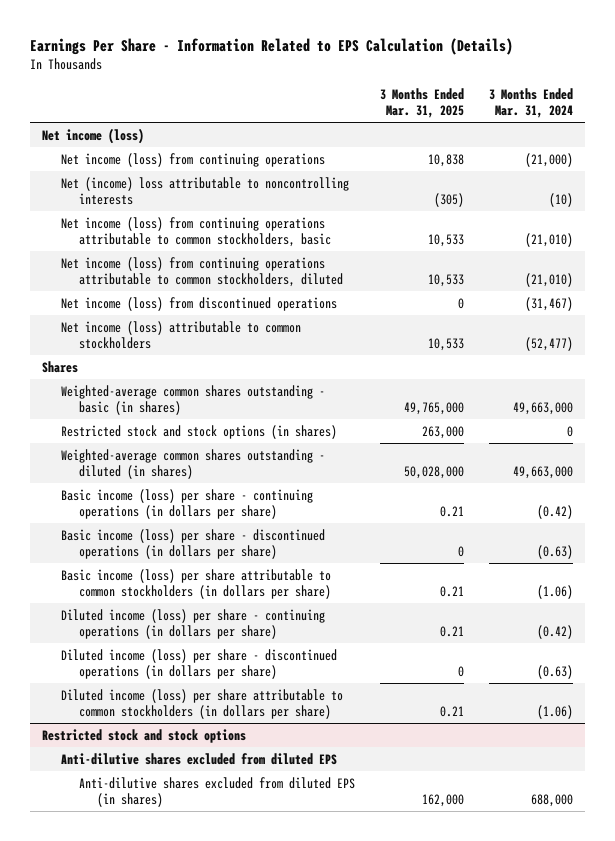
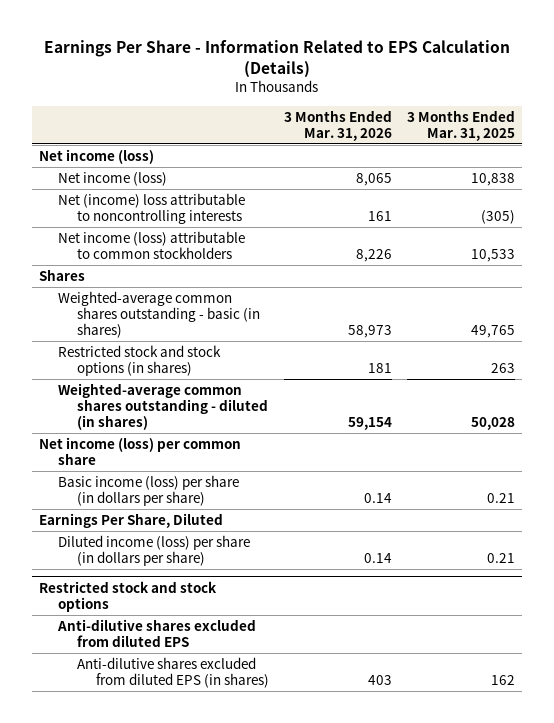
- | 3 Months Ended Mar. 31, 2025 | 3 Months Ended Mar. 31, 2024
+ | 3 Months Ended Mar. 31, 2026 | 3 Months Ended Mar. 31, 2025
- Net income (loss) from continuing operations | 10,838 | (21,000)
+ Net income (loss) | 8,065 | 10,838
- Net income (loss) from continuing operations attributable to common stockholders, basic | 10,533 | (21,010)
- Net income (loss) from continuing operations attributable to common stockholders, diluted | 10,533 | (21,010)
- Net income (loss) from discontinued operations | 0 | (31,467)
- Weighted-average common shares outstanding - basic (in shares) | 49,765,000 | 49,663,000
- Restricted stock and stock options (in shares) | 263,000 | 0
- Weighted-average common shares outstanding - diluted (in shares) | 50,028,000 | 49,663,000
- Basic income (loss) per share - continuing operations (in dollars per share) | 0.21 | (0.42)
- Basic income (loss) per share - discontinued operations (in dollars per share) | 0 | (0.63)
- Basic income (loss) per share attributable to common stockholders (in dollars per share) | 0.21 | (1.06)
- Diluted income (loss) per share - continuing operations (in dollars per share) | 0.21 | (0.42)
- Diluted income (loss) per share - discontinued operations (in dollars per share) | 0 | (0.63)
- Diluted income (loss) per share attributable to common stockholders (in dollars per share) | 0.21 | (1.06)
+ Weighted-average common shares outstanding - basic (in shares) | 58,973 | 49,765
+ Restricted stock and stock options (in shares) | 181 | 263
+ Weighted-average common shares outstanding - diluted (in shares) | 59,154 | 50,028
+ Net income (loss) per common share
+ Basic income (loss) per share (in dollars per share) | 0.14 | 0.21
+ Earnings Per Share, Diluted
+ Diluted income (loss) per share (in dollars per share) | 0.14 | 0.21
@ Restricted stock and stock options
- Anti-dilutive shares excluded from diluted EPS (in shares) | 162,000 | 688,000
+ Anti-dilutive shares excluded from diluted EPS (in shares) | 403 | 162

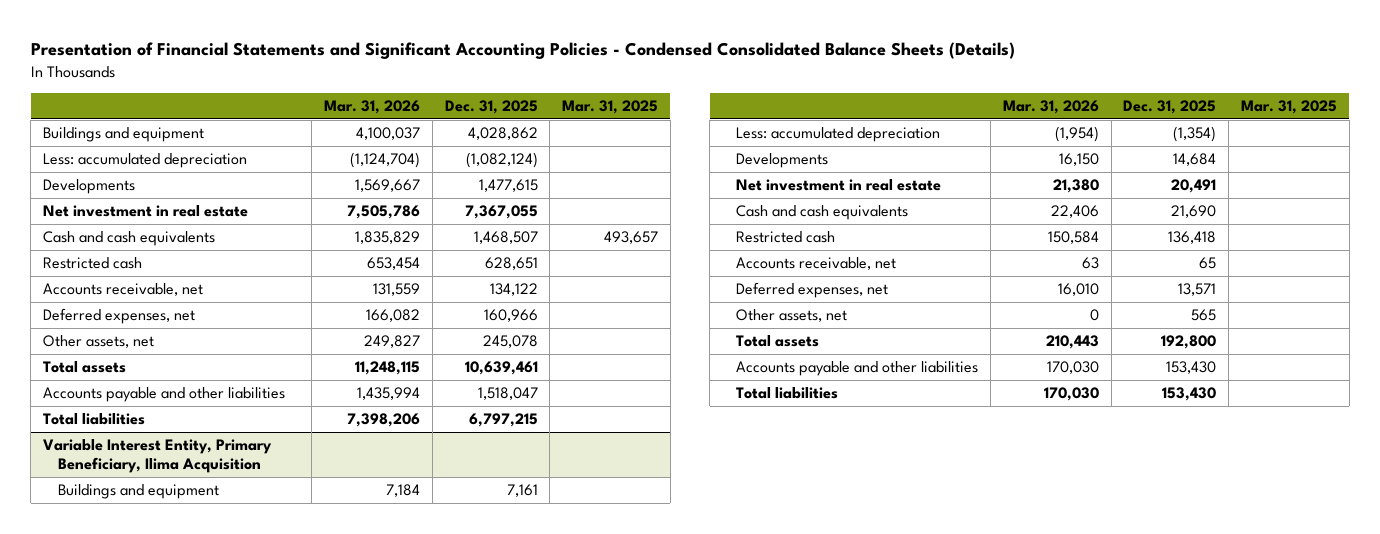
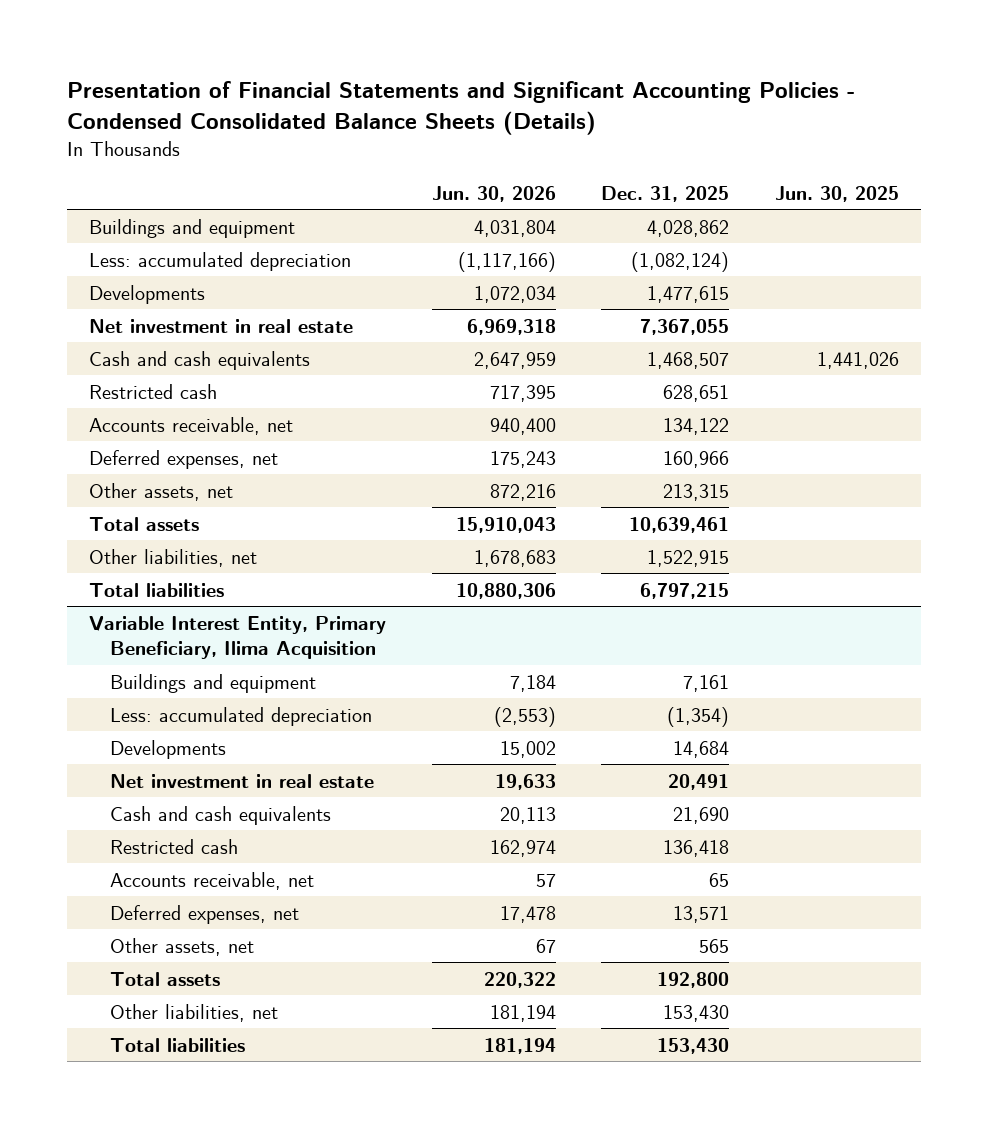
- | Mar. 31, 2026 | Dec. 31, 2025 | Mar. 31, 2025
+ | Jun. 30, 2026 | Dec. 31, 2025 | Jun. 30, 2025
- Other assets, net | 249,827 | 245,078 |
+ Other assets, net | 872,216 | 213,315 |
- Accounts payable and other liabilities | 1,435,994 | 1,518,047 |
+ Other liabilities, net | 1,678,683 | 1,522,915 |
@ Variable Interest Entity, Primary Beneficiary, Ilima Acquisition
- Accounts payable and other liabilities | 170,030 | 153,430 |
+ Other liabilities, net | 181,194 | 153,430 |

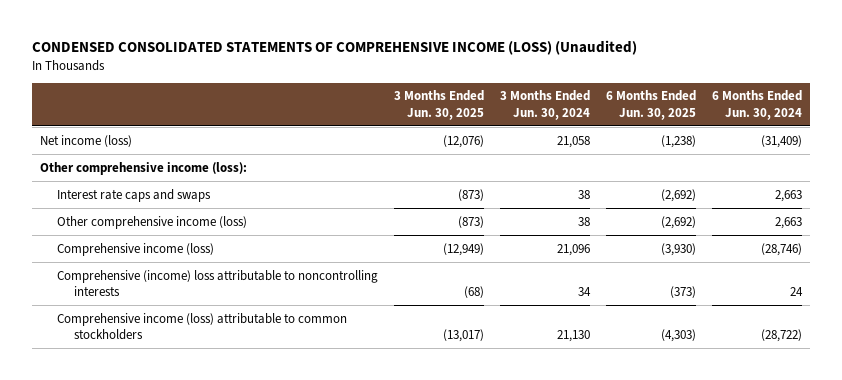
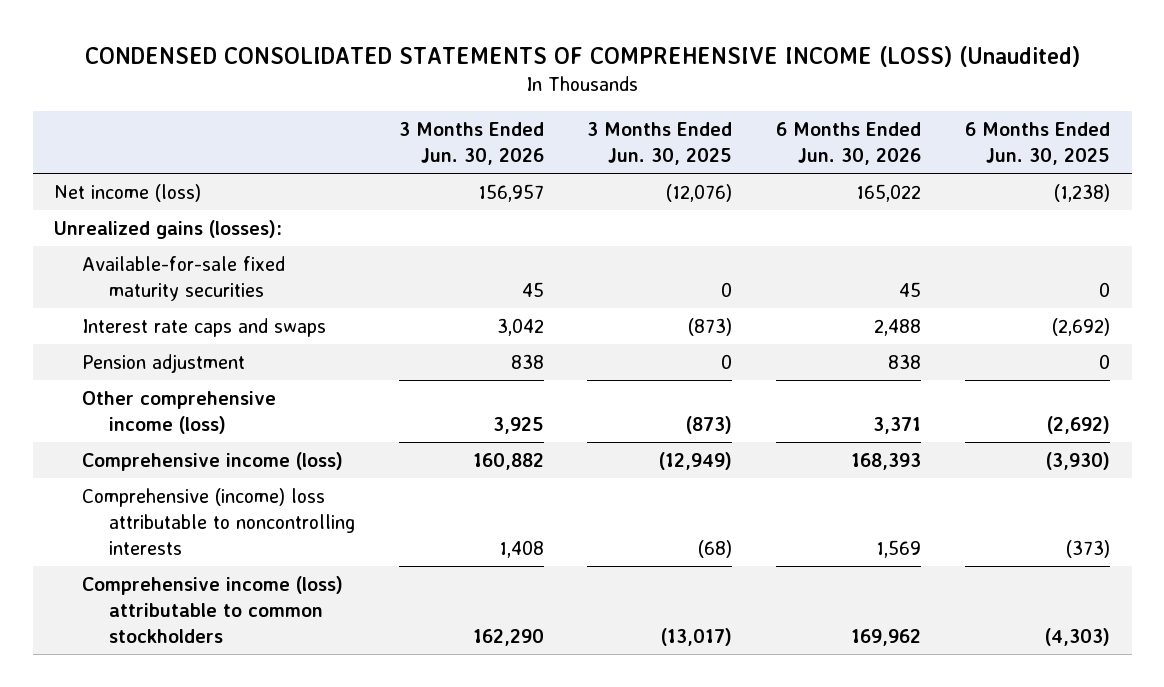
- | 3 Months Ended Jun. 30, 2025 | 3 Months Ended Jun. 30, 2024 | 6 Months Ended Jun. 30, 2025 | 6 Months Ended Jun. 30, 2024
+ | 3 Months Ended Jun. 30, 2026 | 3 Months Ended Jun. 30, 2025 | 6 Months Ended Jun. 30, 2026 | 6 Months Ended Jun. 30, 2025
- Other comprehensive income (loss):
+ Unrealized gains (losses):
+ Available-for-sale fixed maturity securities | 45 | 0 | 45 | 0
+ Pension adjustment | 838 | 0 | 838 | 0

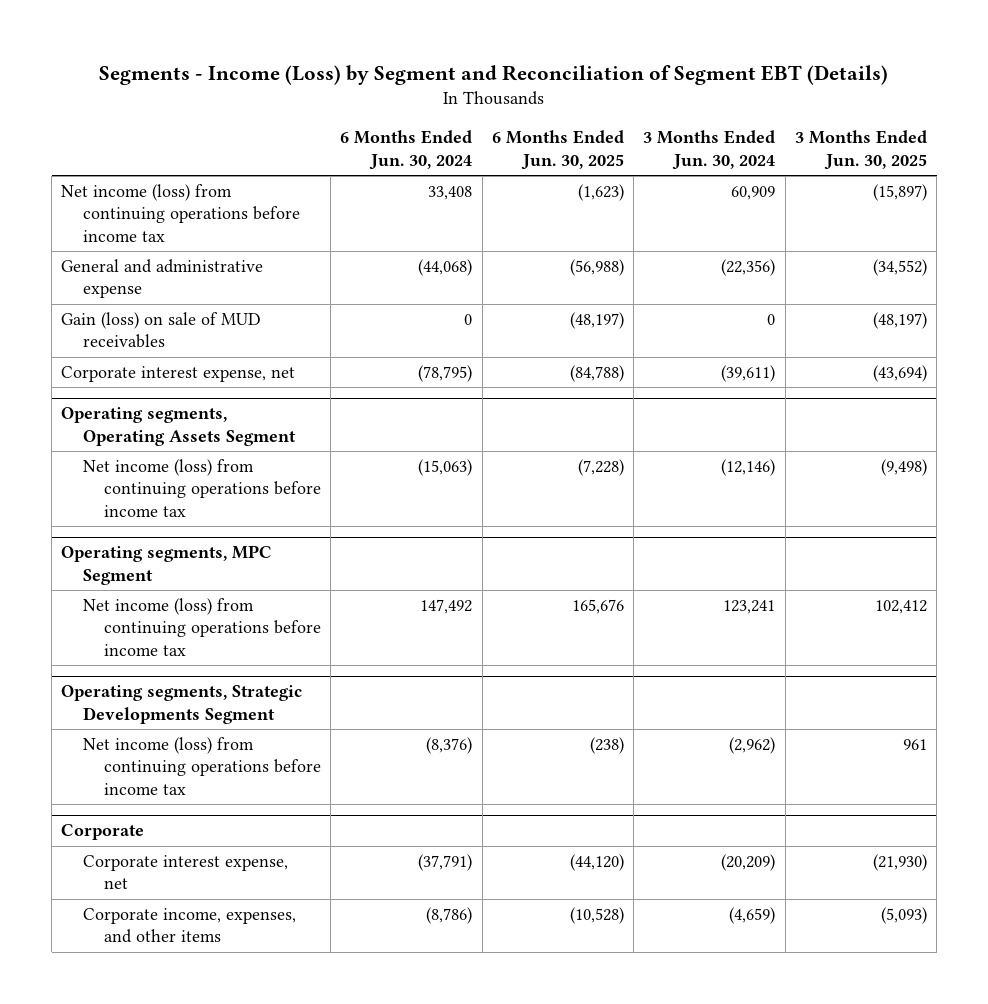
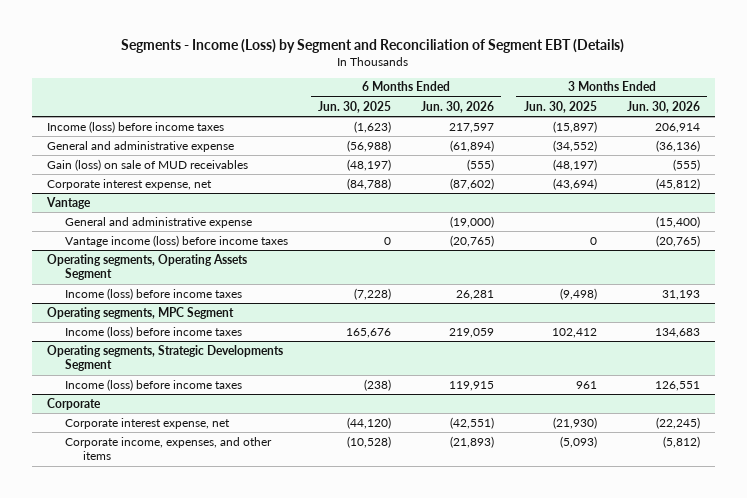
- | 6 Months Ended Jun. 30, 2024 | 6 Months Ended Jun. 30, 2025 | 3 Months Ended Jun. 30, 2024 | 3 Months Ended Jun. 30, 2025
+ | 6 Months Ended Jun. 30, 2025 | 6 Months Ended Jun. 30, 2026 | 3 Months Ended Jun. 30, 2025 | 3 Months Ended Jun. 30, 2026
- Net income (loss) from continuing operations before income tax | 33,408 | (1,623) | 60,909 | (15,897)
+ Income (loss) before income taxes | (1,623) | 217,597 | (15,897) | 206,914
+ Vantage
+ General and administrative expense | | (19,000) | | (15,400)
+ Vantage income (loss) before income taxes | 0 | (20,765) | 0 | (20,765)
@ Operating segments, Operating Assets Segment
- Net income (loss) from continuing operations before income tax | (15,063) | (7,228) | (12,146) | (9,498)
+ Income (loss) before income taxes | (7,228) | 26,281 | (9,498) | 31,193
@ Operating segments, MPC Segment
- Net income (loss) from continuing operations before income tax | 147,492 | 165,676 | 123,241 | 102,412
+ Income (loss) before income taxes | 165,676 | 219,059 | 102,412 | 134,683
@ Operating segments, Strategic Developments Segment
- Net income (loss) from continuing operations before income tax | (8,376) | (238) | (2,962) | 961
+ Income (loss) before income taxes | (238) | 119,915 | 961 | 126,551

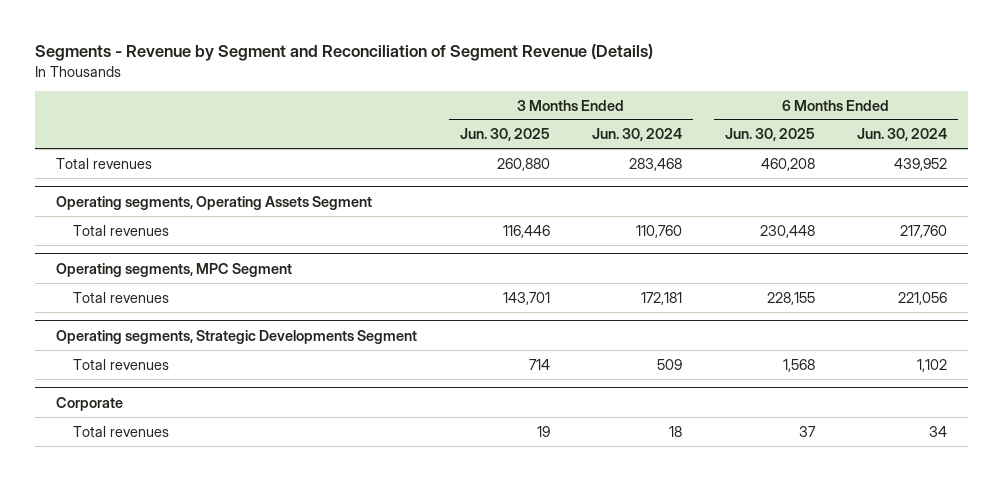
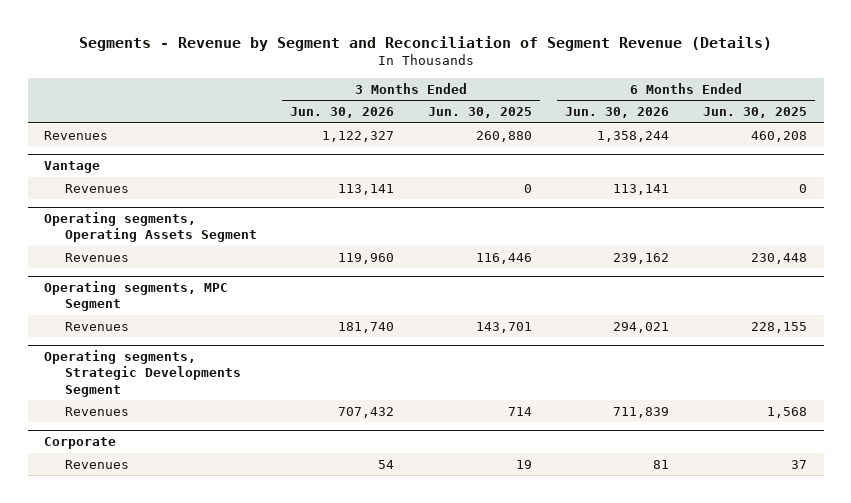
- | 3 Months Ended Jun. 30, 2025 | 3 Months Ended Jun. 30, 2024 | 6 Months Ended Jun. 30, 2025 | 6 Months Ended Jun. 30, 2024
+ | 3 Months Ended Jun. 30, 2026 | 3 Months Ended Jun. 30, 2025 | 6 Months Ended Jun. 30, 2026 | 6 Months Ended Jun. 30, 2025
- Total revenues | 260,880 | 283,468 | 460,208 | 439,952
+ Revenues | 1,122,327 | 260,880 | 1,358,244 | 460,208
+ Vantage
+ Revenues | 113,141 | 0 | 113,141 | 0
@ Operating segments, Operating Assets Segment
- Total revenues | 116,446 | 110,760 | 230,448 | 217,760
+ Revenues | 119,960 | 116,446 | 239,162 | 230,448
@ Operating segments, MPC Segment
- Total revenues | 143,701 | 172,181 | 228,155 | 221,056
+ Revenues | 181,740 | 143,701 | 294,021 | 228,155
@ Operating segments, Strategic Developments Segment
- Total revenues | 714 | 509 | 1,568 | 1,102
+ Revenues | 707,432 | 714 | 711,839 | 1,568
@ Corporate
- Total revenues | 19 | 18 | 37 | 34
+ Revenues | 54 | 19 | 81 | 37

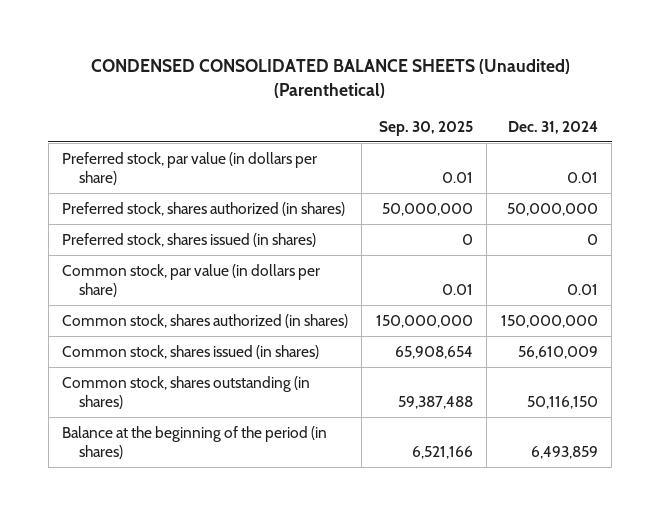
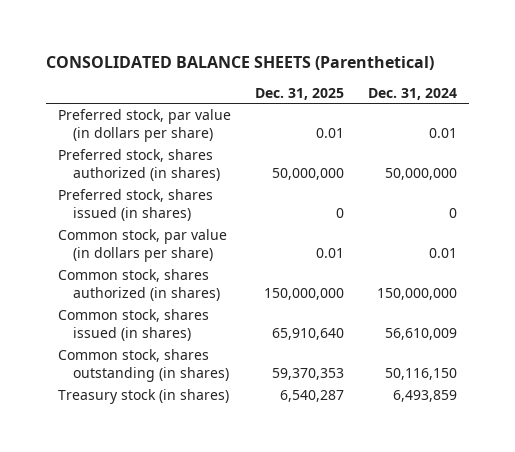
- CONDENSED CONSOLIDATED BALANCE SHEETS (Unaudited) (Parenthetical)
+ CONSOLIDATED BALANCE SHEETS (Parenthetical)
- | Sep. 30, 2025 | Dec. 31, 2024
+ | Dec. 31, 2025 | Dec. 31, 2024
- Balance at the beginning of the period (in shares) | 6,521,166 | 6,493,859
+ Treasury stock (in shares) | 6,540,287 | 6,493,859

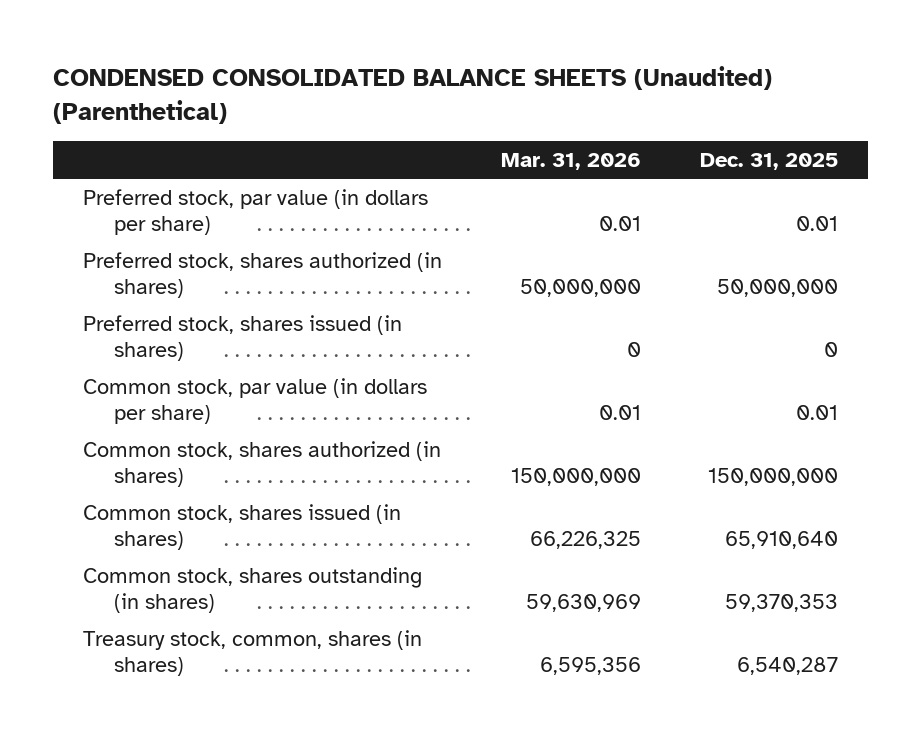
- CONSOLIDATED BALANCE SHEETS (Parenthetical)
+ CONDENSED CONSOLIDATED BALANCE SHEETS (Unaudited) (Parenthetical)
- | Dec. 31, 2025 | Dec. 31, 2024
+ | Mar. 31, 2026 | Dec. 31, 2025
- Treasury stock (in shares) | 6,540,287 | 6,493,859
+ Treasury stock, common, shares (in shares) | 6,595,356 | 6,540,287

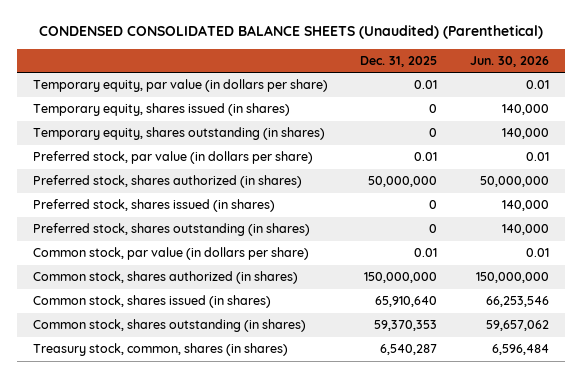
- | Mar. 31, 2026 | Dec. 31, 2025
+ | Dec. 31, 2025 | Jun. 30, 2026
+ Temporary equity, par value (in dollars per share) | 0.01 | 0.01
+ Temporary equity, shares issued (in shares) | 0 | 140,000
+ Temporary equity, shares outstanding (in shares) | 0 | 140,000
+ Preferred stock, shares outstanding (in shares) | 0 | 140,000

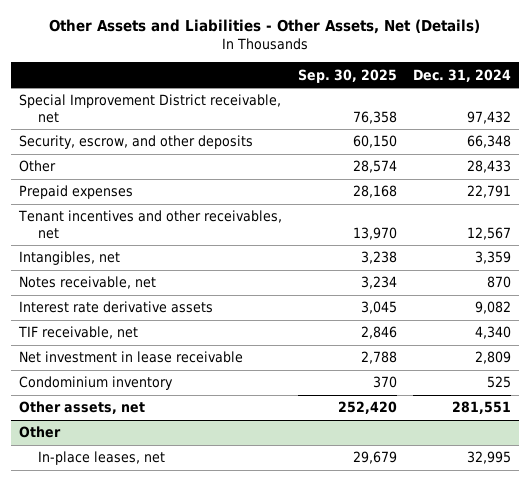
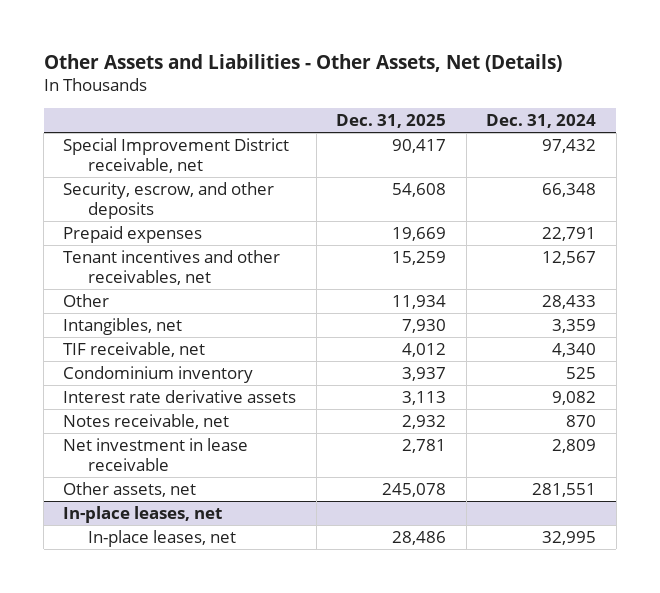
- | Sep. 30, 2025 | Dec. 31, 2024
+ | Dec. 31, 2025 | Dec. 31, 2024
moved down: Other | 11,934 | 28,433
moved down: Interest rate derivative assets | 3,113 | 9,082
moved down: Notes receivable, net | 2,932 | 870
moved down: Net investment in lease receivable | 2,781 | 2,809
- Other
+ In-place leases, net

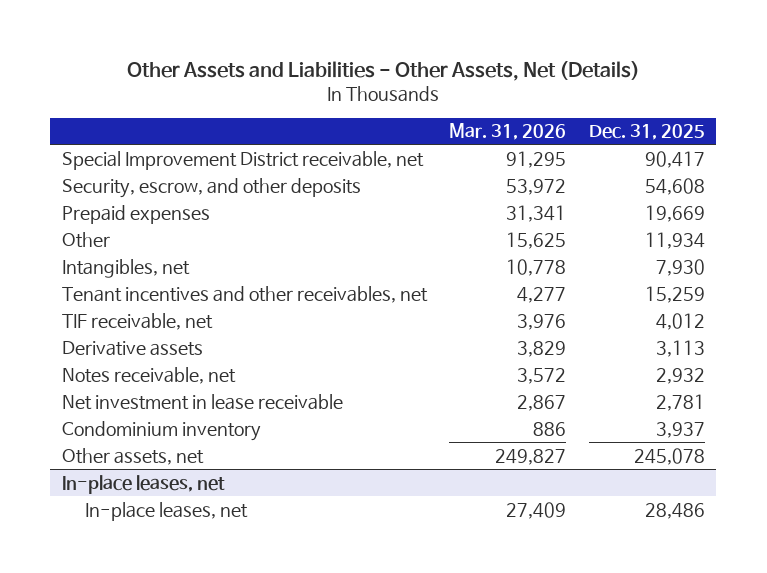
- | Dec. 31, 2025 | Dec. 31, 2024
+ | Mar. 31, 2026 | Dec. 31, 2025
moved down: Tenant incentives and other receivables, net | 4,277 | 15,259
- Interest rate derivative assets | 3,113 | 9,082
+ Derivative assets | 3,829 | 3,113
moved down: Condominium inventory | 886 | 3,937

